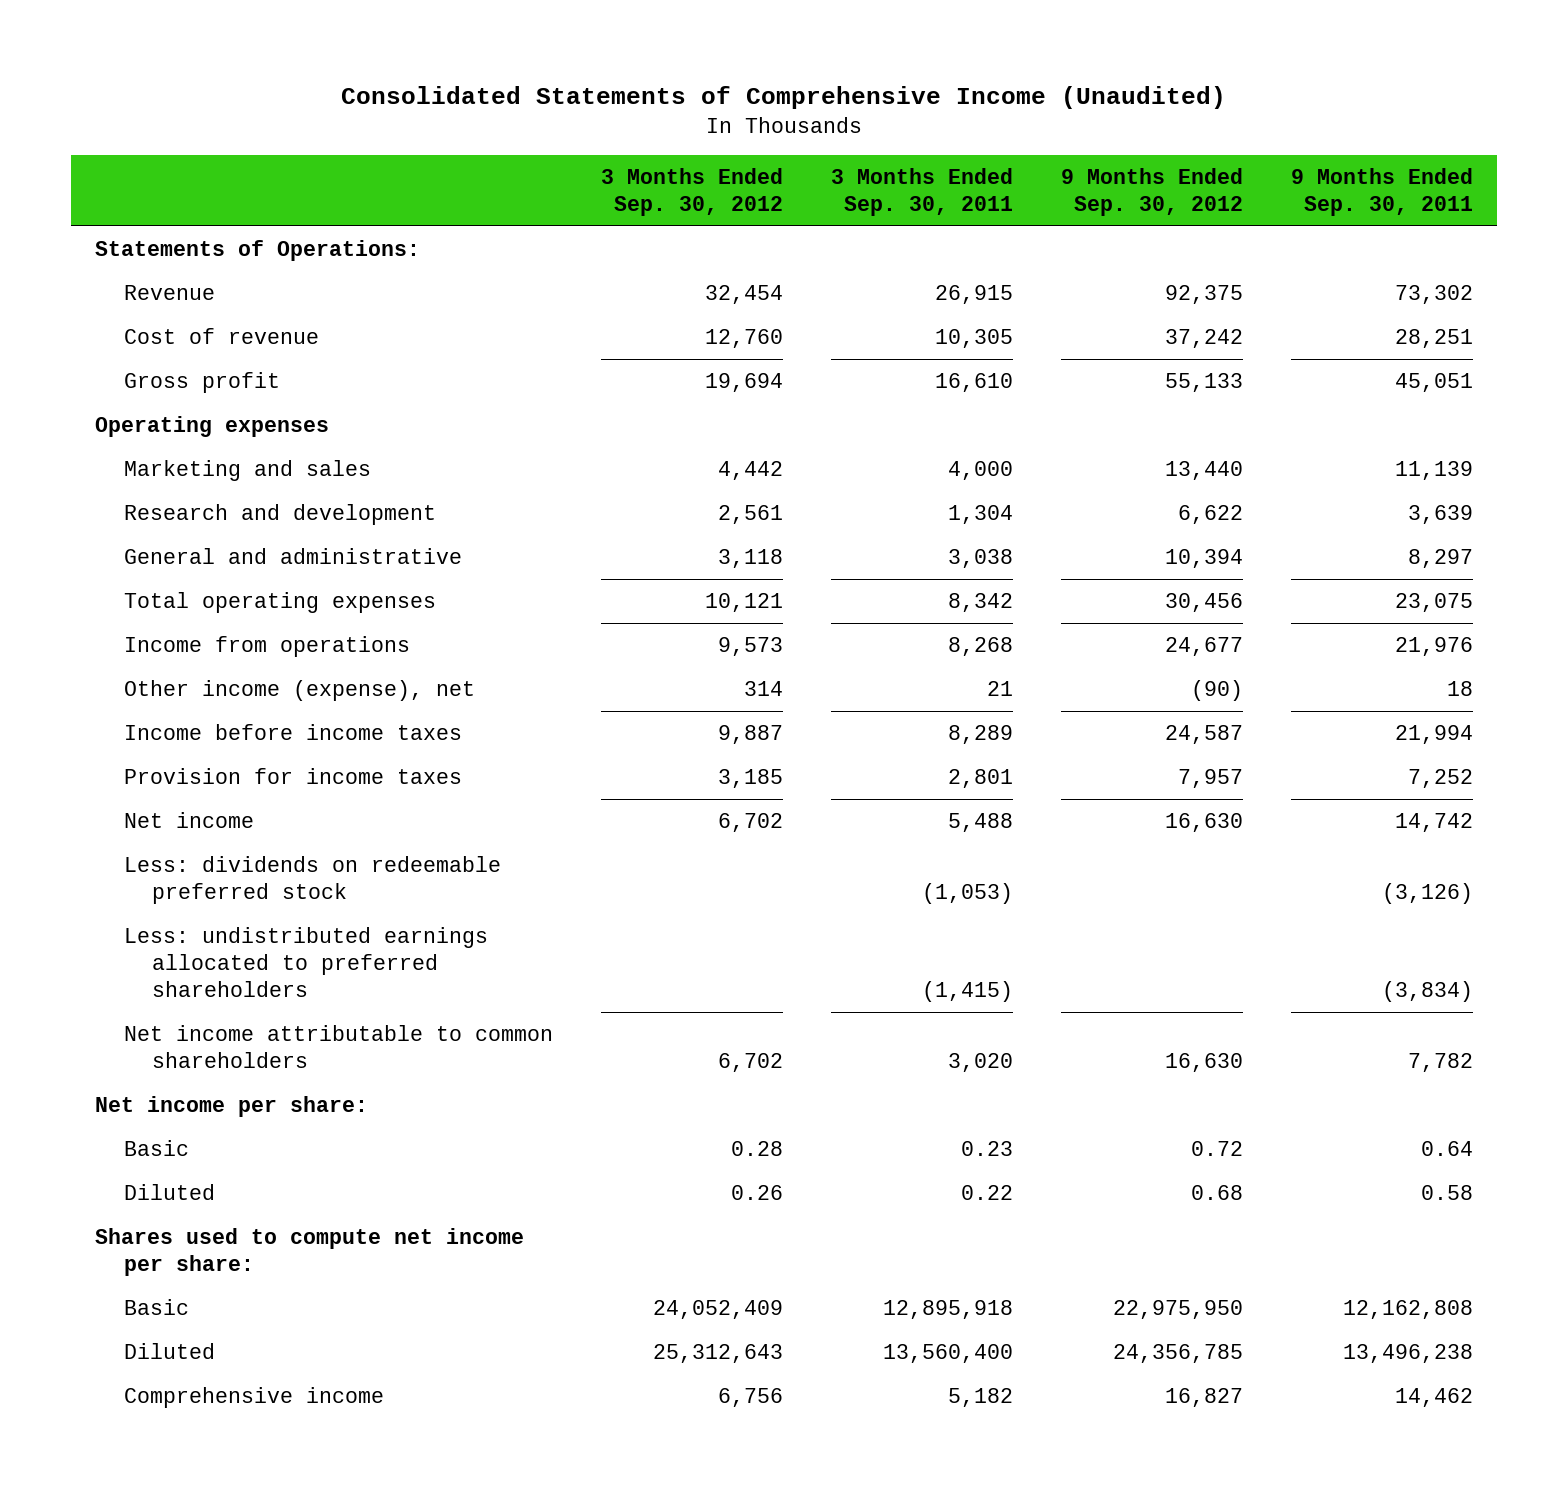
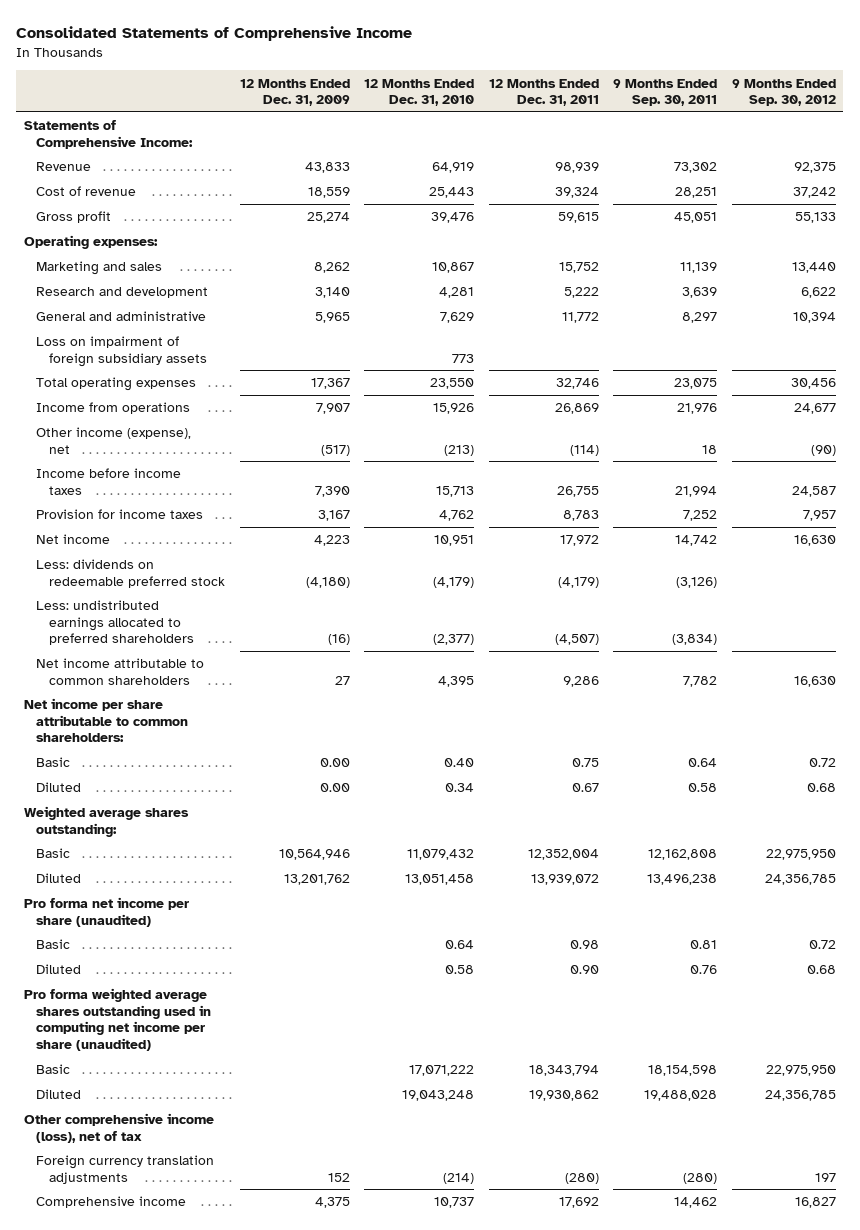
- Consolidated Statements of Comprehensive Income (Unaudited)
+ Consolidated Statements of Comprehensive Income
- | 3 Months Ended Sep. 30, 2012 | 3 Months Ended Sep. 30, 2011 | 9 Months Ended Sep. 30, 2012 | 9 Months Ended Sep. 30, 2011
+ | 12 Months Ended Dec. 31, 2009 | 12 Months Ended Dec. 31, 2010 | 12 Months Ended Dec. 31, 2011 | 9 Months Ended Sep. 30, 2011 | 9 Months Ended Sep. 30, 2012
- Statements of Operations:
+ Statements of Comprehensive Income:
- Operating expenses
+ Operating expenses:
+ Loss on impairment of foreign subsidiary assets | | 773 | | |
- Net income per share:
+ Net income per share attributable to common shareholders:
- Shares used to compute net income per share:
+ Weighted average shares outstanding:
+ Pro forma net income per share (unaudited)
+ Basic | | 0.64 | 0.98 | 0.81 | 0.72
+ Diluted | | 0.58 | 0.90 | 0.76 | 0.68
+ Pro forma weighted average shares outstanding used in computing net income per share (unaudited)
+ Basic | | 17,071,222 | 18,343,794 | 18,154,598 | 22,975,950
+ Diluted | | 19,043,248 | 19,930,862 | 19,488,028 | 24,356,785
+ Other comprehensive income (loss), net of tax
+ Foreign currency translation adjustments | 152 | (214) | (280) | (280) | 197

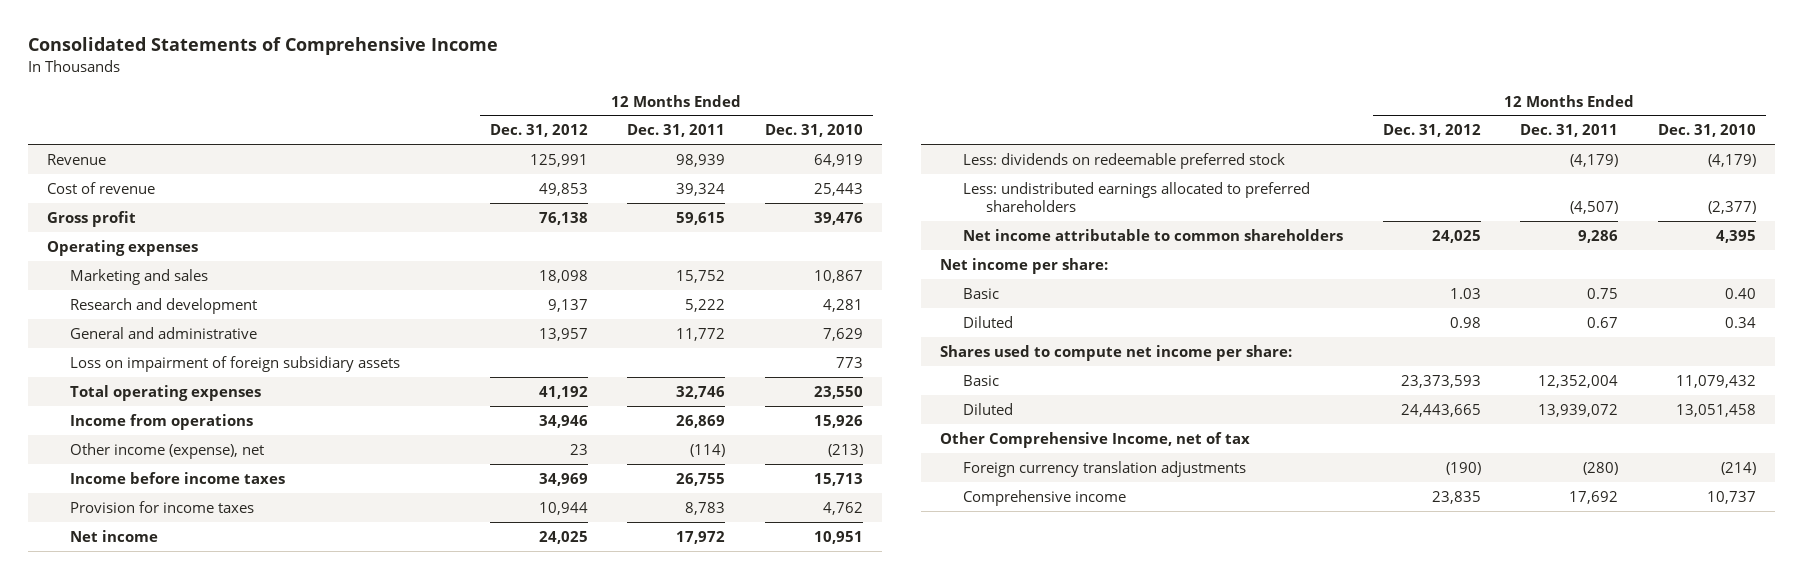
- | 12 Months Ended Dec. 31, 2009 | 12 Months Ended Dec. 31, 2010 | 12 Months Ended Dec. 31, 2011 | 9 Months Ended Sep. 30, 2011 | 9 Months Ended Sep. 30, 2012
+ | 12 Months Ended Dec. 31, 2012 | 12 Months Ended Dec. 31, 2011 | 12 Months Ended Dec. 31, 2010
- Statements of Comprehensive Income:
- Operating expenses:
+ Operating expenses
- Net income per share attributable to common shareholders:
+ Net income per share:
- Weighted average shares outstanding:
+ Shares used to compute net income per share:
- Pro forma net income per share (unaudited)
- Basic | | 0.64 | 0.98 | 0.81 | 0.72
- Diluted | | 0.58 | 0.90 | 0.76 | 0.68
- Pro forma weighted average shares outstanding used in computing net income per share (unaudited)
- Basic | | 17,071,222 | 18,343,794 | 18,154,598 | 22,975,950
- Diluted | | 19,043,248 | 19,930,862 | 19,488,028 | 24,356,785
- Other comprehensive income (loss), net of tax
+ Other Comprehensive Income, net of tax

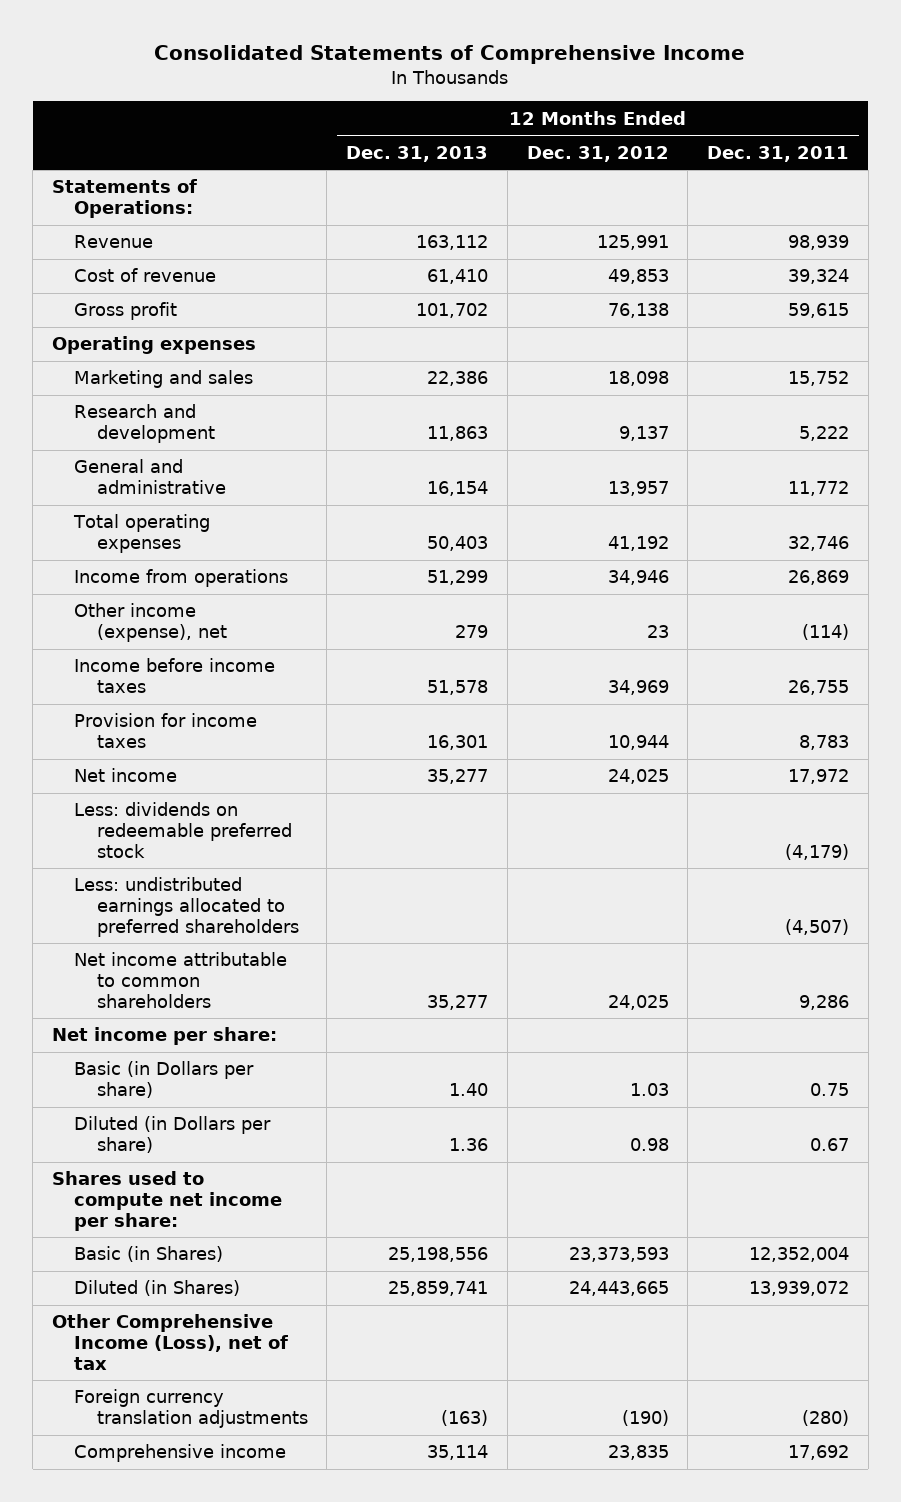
- | 12 Months Ended Dec. 31, 2012 | 12 Months Ended Dec. 31, 2011 | 12 Months Ended Dec. 31, 2010
+ | 12 Months Ended Dec. 31, 2013 | 12 Months Ended Dec. 31, 2012 | 12 Months Ended Dec. 31, 2011
+ Statements of Operations:
- Loss on impairment of foreign subsidiary assets | | | 773
- Basic | 1.03 | 0.75 | 0.40
- Diluted | 0.98 | 0.67 | 0.34
+ Basic (in Dollars per share) | 1.40 | 1.03 | 0.75
+ Diluted (in Dollars per share) | 1.36 | 0.98 | 0.67
- Basic | 23,373,593 | 12,352,004 | 11,079,432
- Diluted | 24,443,665 | 13,939,072 | 13,051,458
- Other Comprehensive Income, net of tax
+ Basic (in Shares) | 25,198,556 | 23,373,593 | 12,352,004
+ Diluted (in Shares) | 25,859,741 | 24,443,665 | 13,939,072
+ Other Comprehensive Income (Loss), net of tax

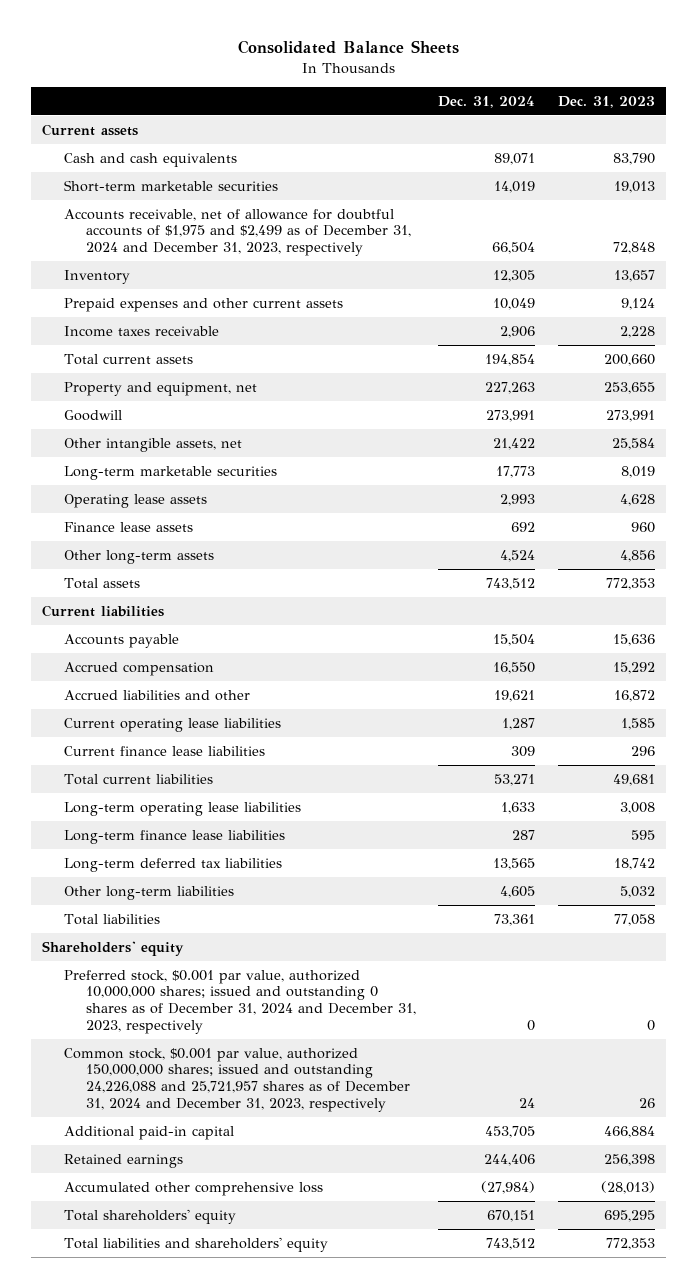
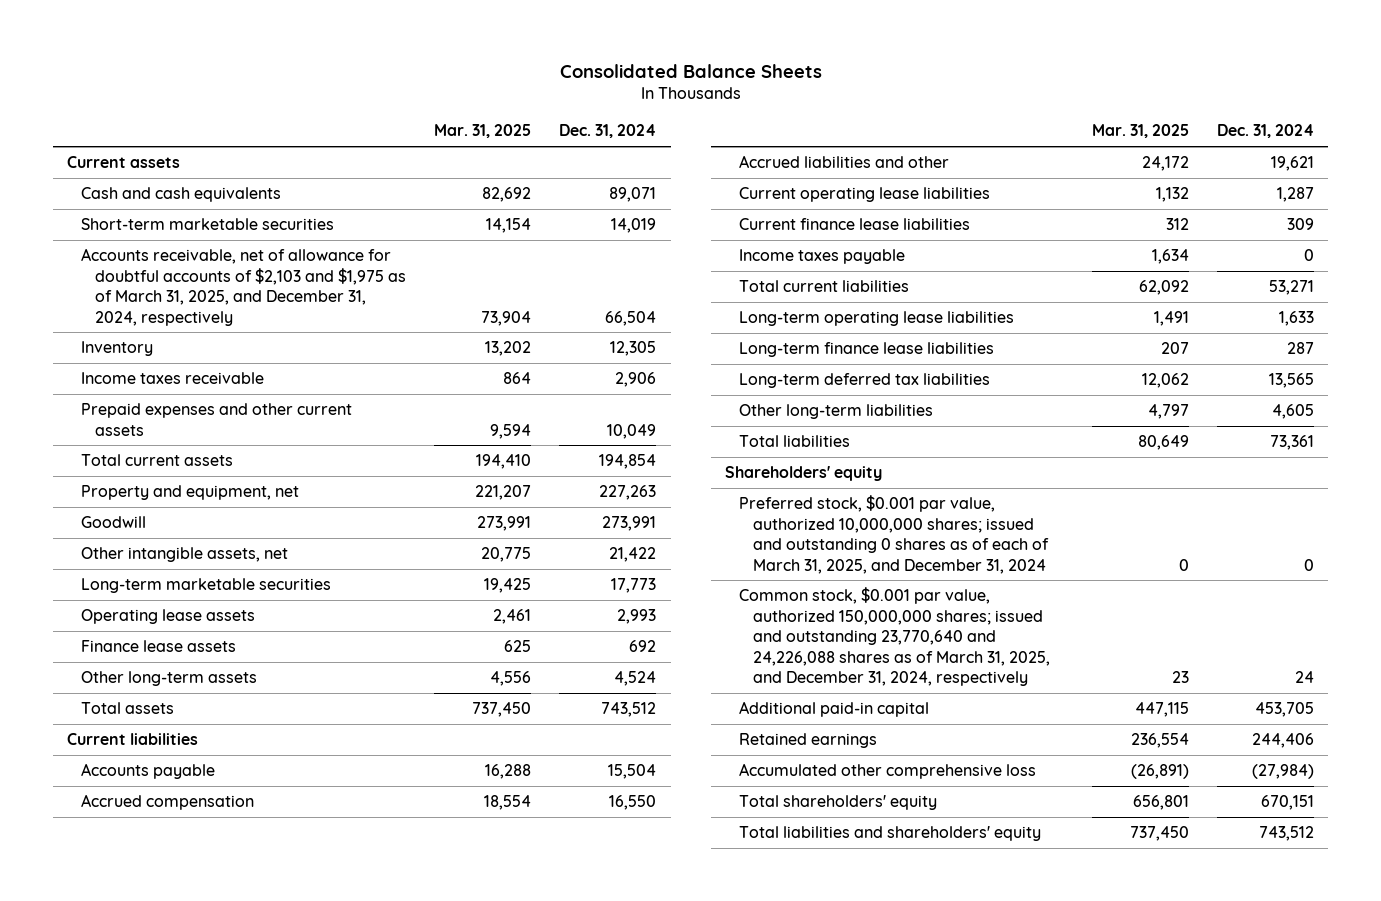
- | Dec. 31, 2024 | Dec. 31, 2023
+ | Mar. 31, 2025 | Dec. 31, 2024
- Accounts receivable, net of allowance for doubtful accounts of $1,975 and $2,499 as of December 31, 2024 and December 31, 2023, respectively | 66,504 | 72,848
+ Accounts receivable, net of allowance for doubtful accounts of $2,103 and $1,975 as of March 31, 2025, and December 31, 2024, respectively | 73,904 | 66,504
moved down: Prepaid expenses and other current assets | 9,594 | 10,049
+ Income taxes payable | 1,634 | 0
- Preferred stock, $0.001 par value, authorized 10,000,000 shares; issued and outstanding 0 shares as of December 31, 2024 and December 31, 2023, respectively | 0 | 0
- Common stock, $0.001 par value, authorized 150,000,000 shares; issued and outstanding 24,226,088 and 25,721,957 shares as of December 31, 2024 and December 31, 2023, respectively | 24 | 26
+ Preferred stock, $0.001 par value, authorized 10,000,000 shares; issued and outstanding 0 shares as of each of March 31, 2025, and December 31, 2024 | 0 | 0
+ Common stock, $0.001 par value, authorized 150,000,000 shares; issued and outstanding 23,770,640 and 24,226,088 shares as of March 31, 2025, and December 31, 2024, respectively | 23 | 24

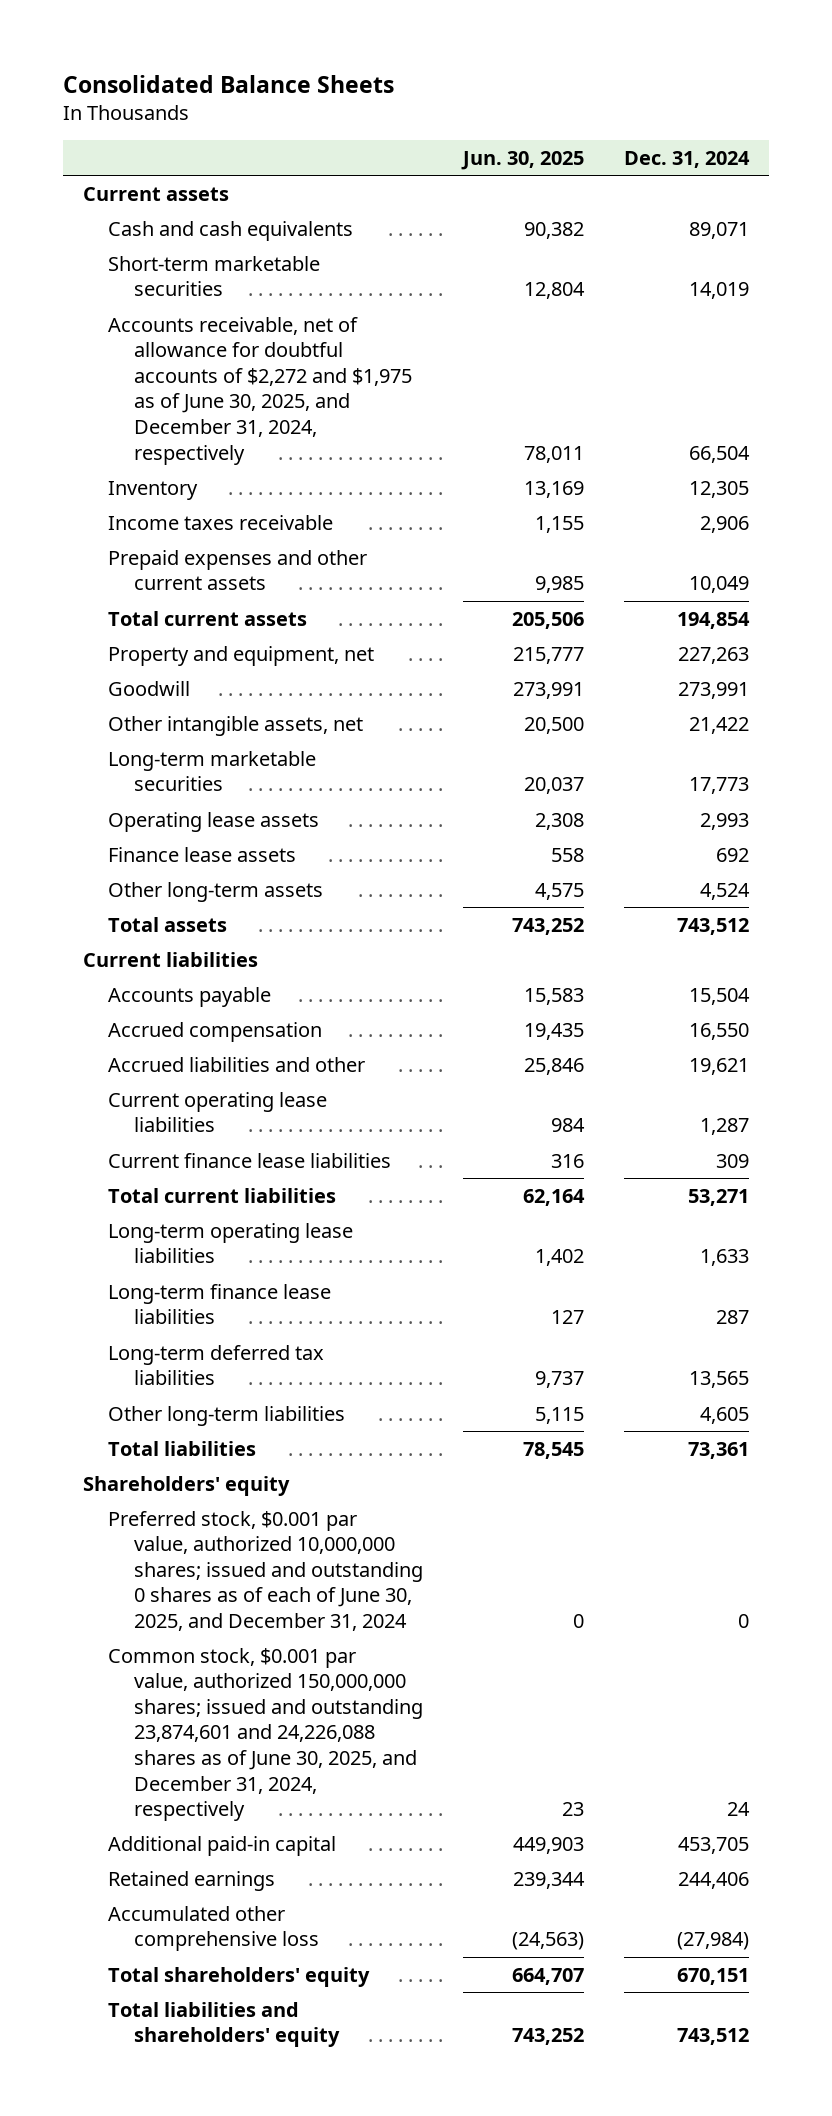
- | Mar. 31, 2025 | Dec. 31, 2024
+ | Jun. 30, 2025 | Dec. 31, 2024
- Accounts receivable, net of allowance for doubtful accounts of $2,103 and $1,975 as of March 31, 2025, and December 31, 2024, respectively | 73,904 | 66,504
+ Accounts receivable, net of allowance for doubtful accounts of $2,272 and $1,975 as of June 30, 2025, and December 31, 2024, respectively | 78,011 | 66,504
- Income taxes payable | 1,634 | 0
- Preferred stock, $0.001 par value, authorized 10,000,000 shares; issued and outstanding 0 shares as of each of March 31, 2025, and December 31, 2024 | 0 | 0
- Common stock, $0.001 par value, authorized 150,000,000 shares; issued and outstanding 23,770,640 and 24,226,088 shares as of March 31, 2025, and December 31, 2024, respectively | 23 | 24
+ Preferred stock, $0.001 par value, authorized 10,000,000 shares; issued and outstanding 0 shares as of each of June 30, 2025, and December 31, 2024 | 0 | 0
+ Common stock, $0.001 par value, authorized 150,000,000 shares; issued and outstanding 23,874,601 and 24,226,088 shares as of June 30, 2025, and December 31, 2024, respectively | 23 | 24

